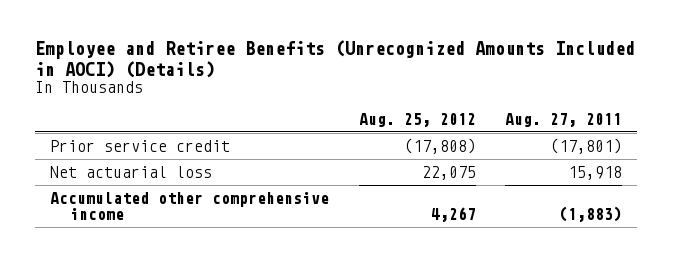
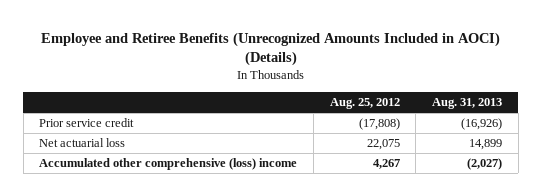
- | Aug. 25, 2012 | Aug. 27, 2011
+ | Aug. 25, 2012 | Aug. 31, 2013
- Accumulated other comprehensive income | 4,267 | (1,883)
+ Accumulated other comprehensive (loss) income | 4,267 | (2,027)

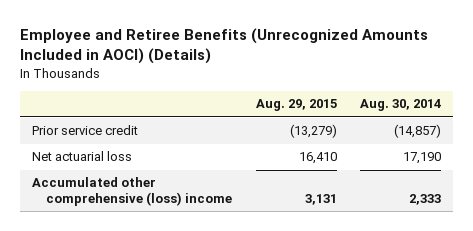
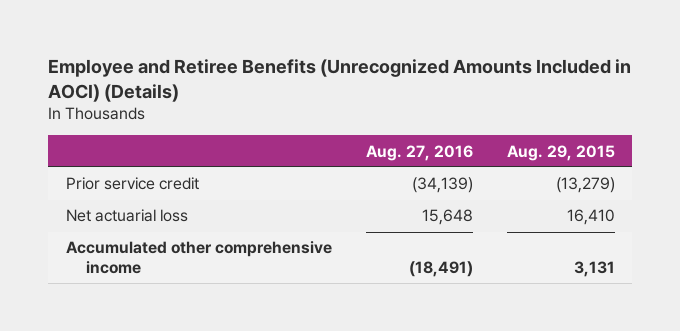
- | Aug. 29, 2015 | Aug. 30, 2014
+ | Aug. 27, 2016 | Aug. 29, 2015
- Accumulated other comprehensive (loss) income | 3,131 | 2,333
+ Accumulated other comprehensive income | (18,491) | 3,131

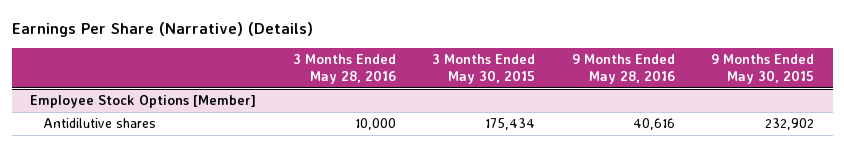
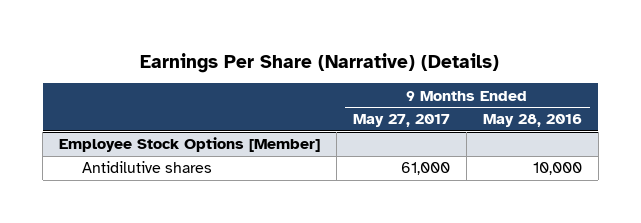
- | 3 Months Ended May 28, 2016 | 3 Months Ended May 30, 2015 | 9 Months Ended May 28, 2016 | 9 Months Ended May 30, 2015
+ | 9 Months Ended May 27, 2017 | 9 Months Ended May 28, 2016
@ Employee Stock Options [Member]
- Antidilutive shares | 10,000 | 175,434 | 40,616 | 232,902
+ Antidilutive shares | 61,000 | 10,000

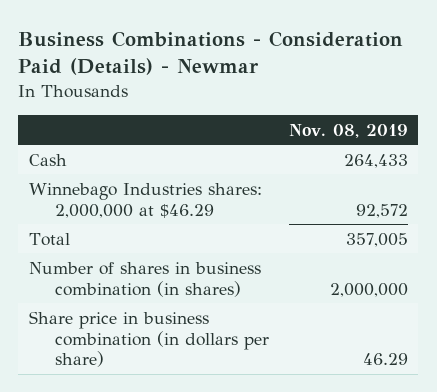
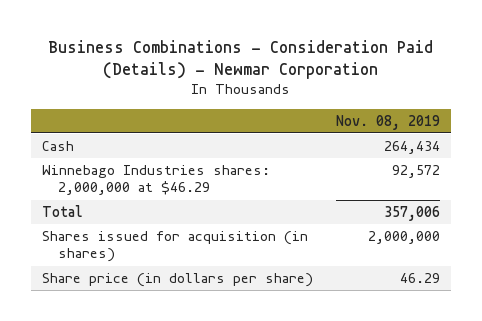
- Business Combinations - Consideration Paid (Details) - Newmar
+ Business Combinations - Consideration Paid (Details) - Newmar Corporation
- Cash | 264,433
+ Cash | 264,434
- Total | 357,005
- Number of shares in business combination (in shares) | 2,000,000
- Share price in business combination (in dollars per share) | 46.29
+ Total | 357,006
+ Shares issued for acquisition (in shares) | 2,000,000
+ Share price (in dollars per share) | 46.29

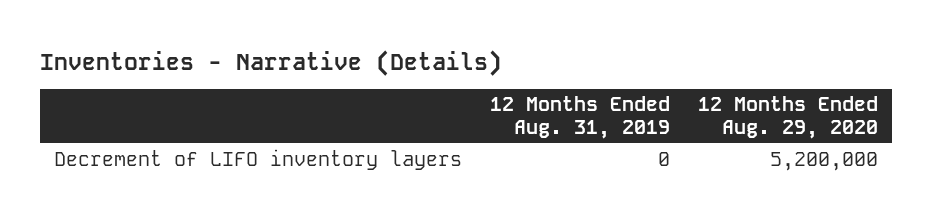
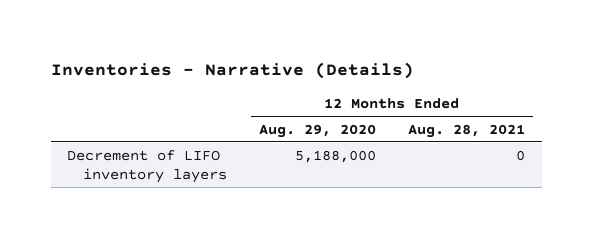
- | 12 Months Ended Aug. 31, 2019 | 12 Months Ended Aug. 29, 2020
+ | 12 Months Ended Aug. 29, 2020 | 12 Months Ended Aug. 28, 2021
- Decrement of LIFO inventory layers | 0 | 5,200,000
+ Decrement of LIFO inventory layers | 5,188,000 | 0

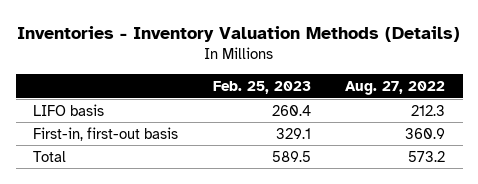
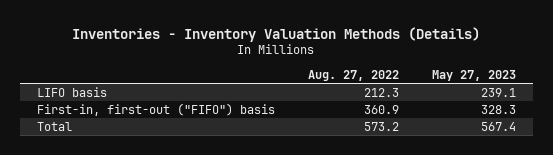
- | Feb. 25, 2023 | Aug. 27, 2022
+ | Aug. 27, 2022 | May 27, 2023
- First-in, first-out basis | 329.1 | 360.9
+ First-in, first-out ("FIFO") basis | 360.9 | 328.3

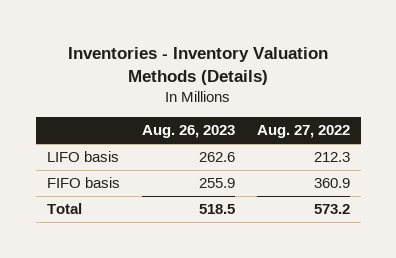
- | Aug. 27, 2022 | May 27, 2023
+ | Aug. 26, 2023 | Aug. 27, 2022
- First-in, first-out ("FIFO") basis | 360.9 | 328.3
+ FIFO basis | 255.9 | 360.9

